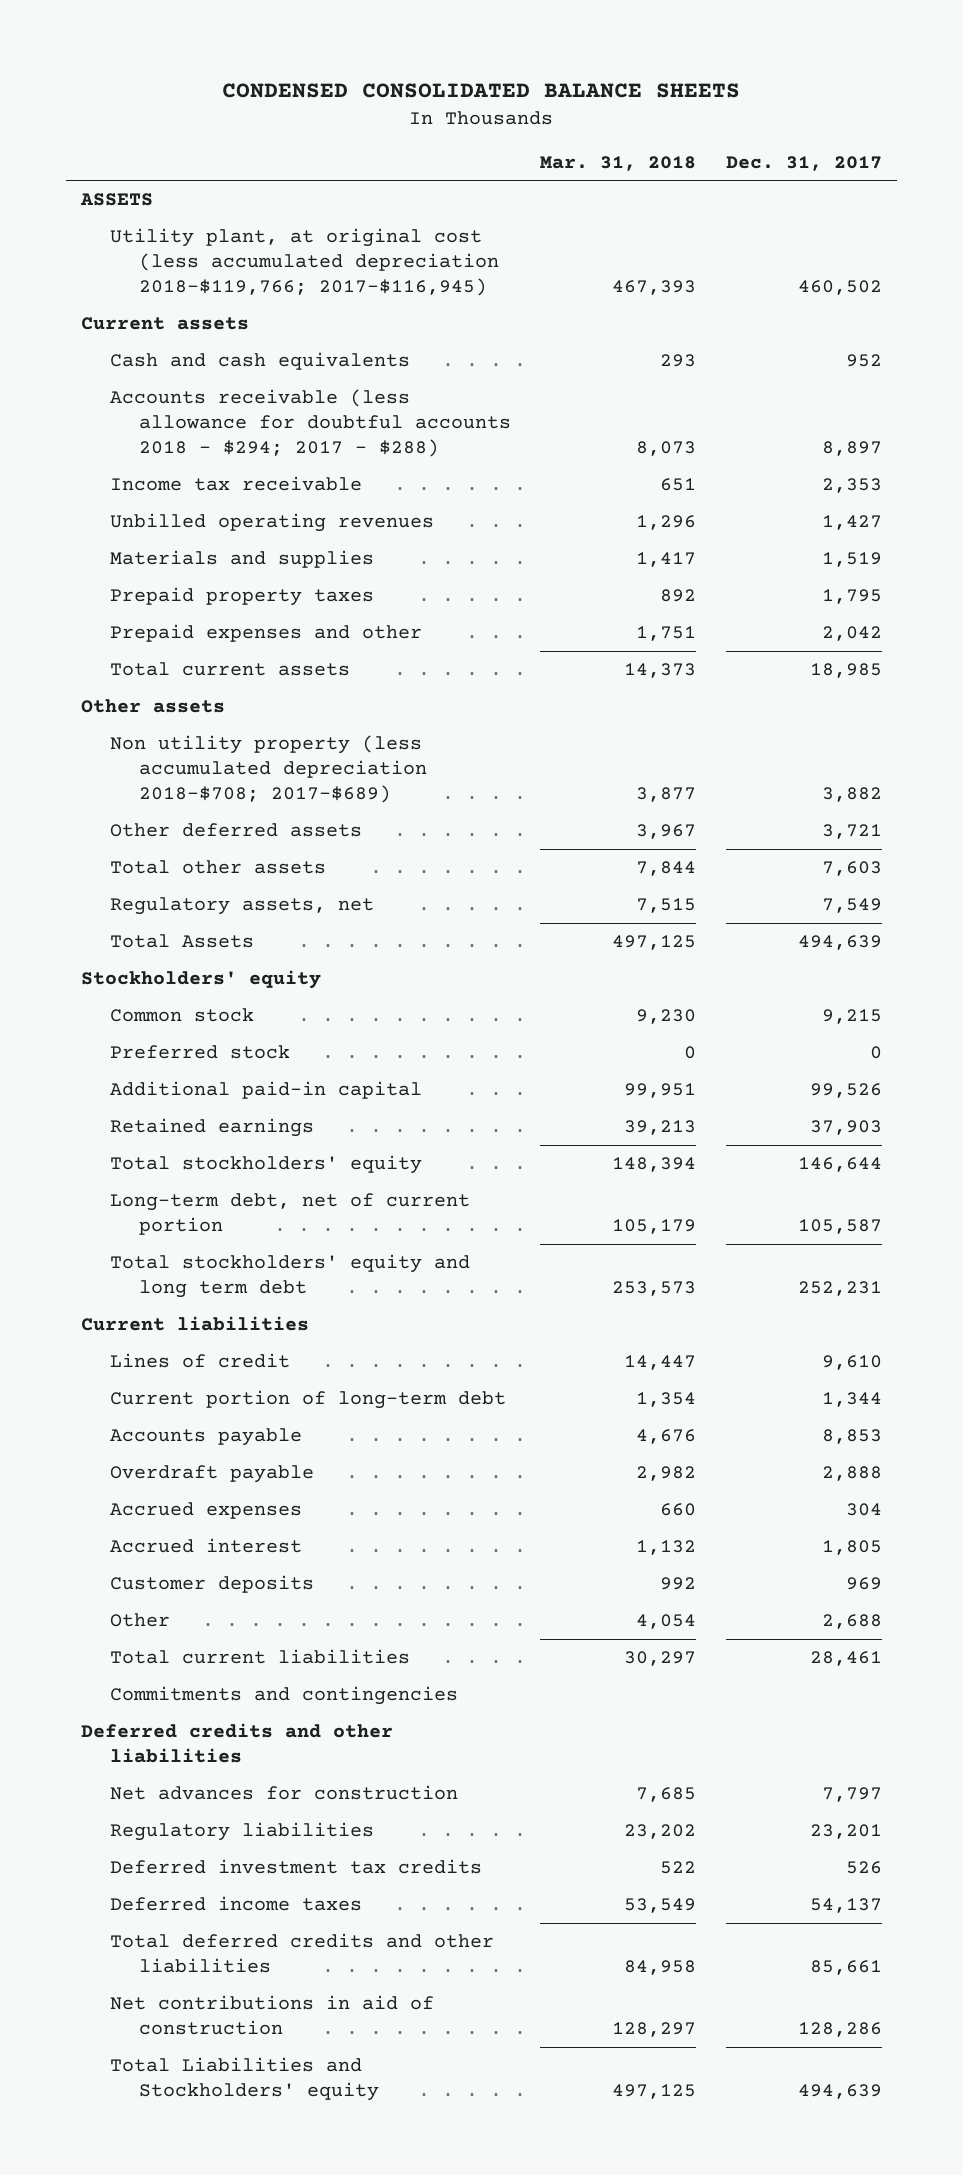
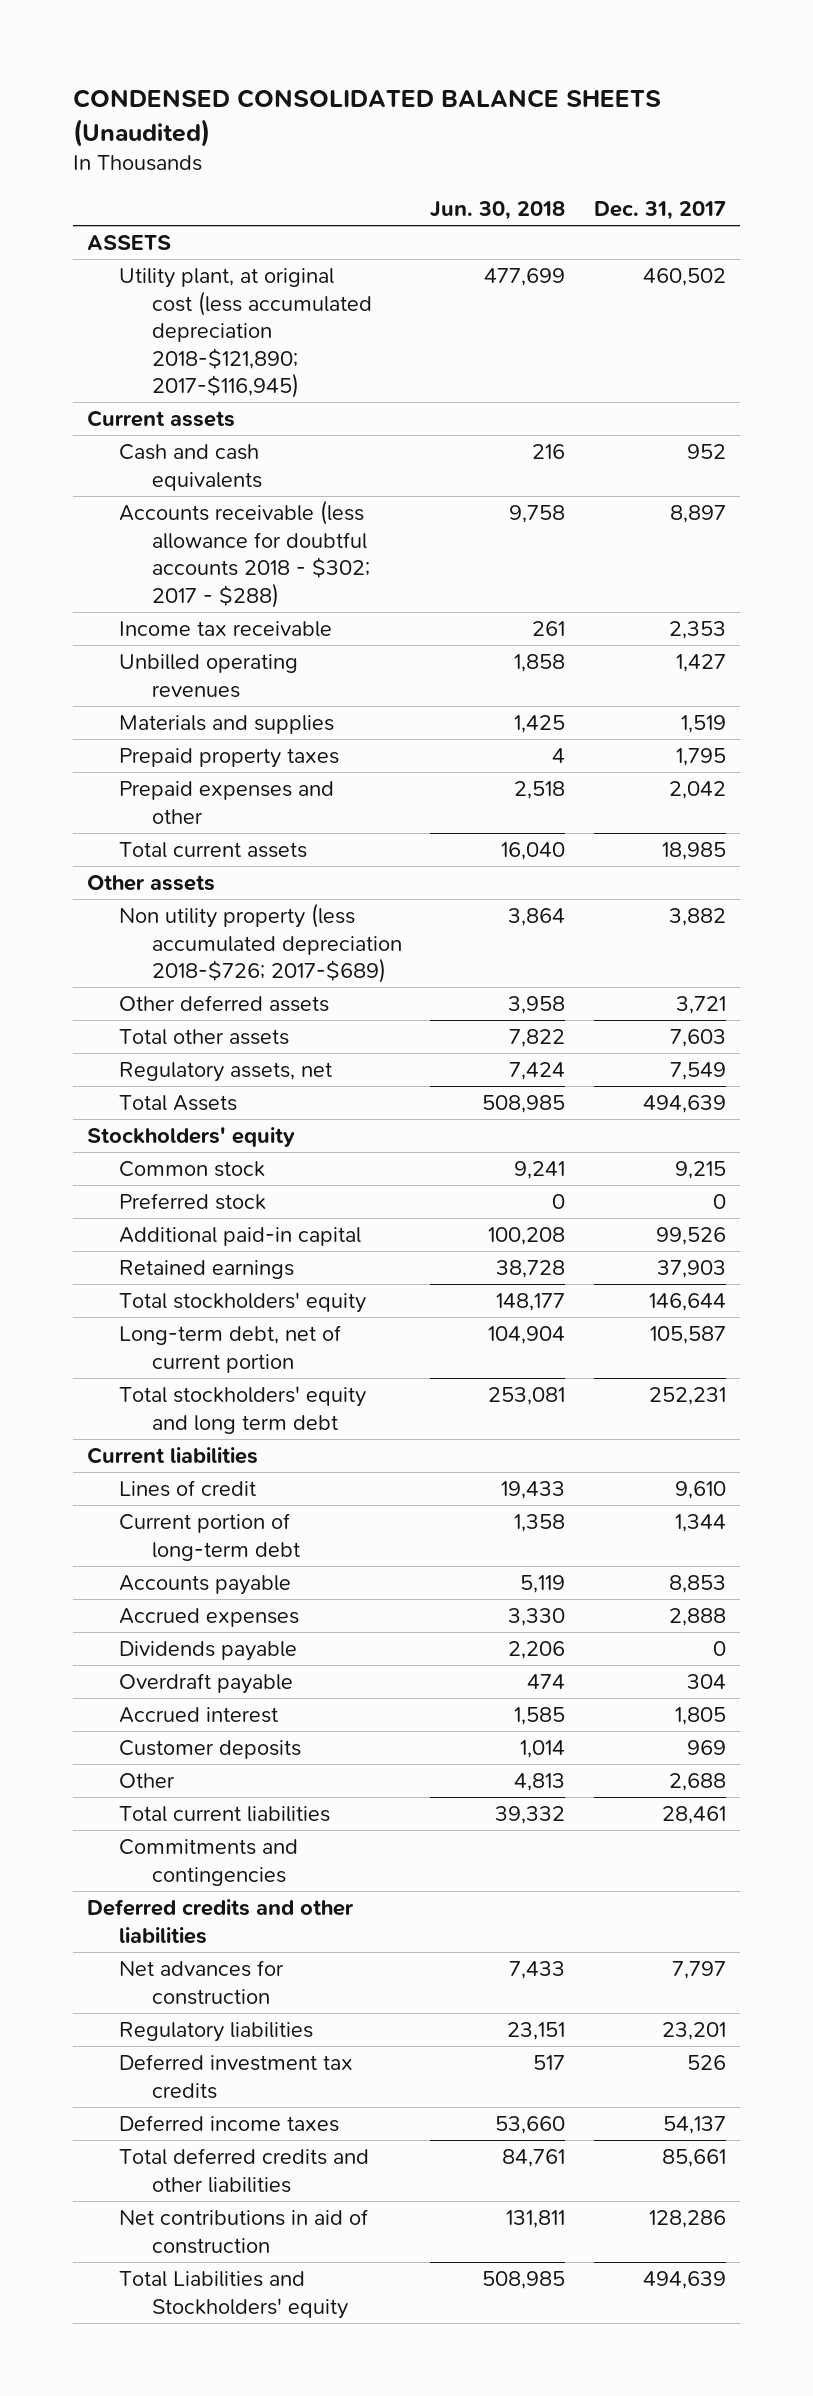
- CONDENSED CONSOLIDATED BALANCE SHEETS
+ CONDENSED CONSOLIDATED BALANCE SHEETS (Unaudited)
- | Mar. 31, 2018 | Dec. 31, 2017
+ | Jun. 30, 2018 | Dec. 31, 2017
- Utility plant, at original cost (less accumulated depreciation 2018-$119,766; 2017-$116,945) | 467,393 | 460,502
+ Utility plant, at original cost (less accumulated depreciation 2018-$121,890; 2017-$116,945) | 477,699 | 460,502
- Accounts receivable (less allowance for doubtful accounts 2018 - $294; 2017 - $288) | 8,073 | 8,897
+ Accounts receivable (less allowance for doubtful accounts 2018 - $302; 2017 - $288) | 9,758 | 8,897
- Non utility property (less accumulated depreciation 2018-$708; 2017-$689) | 3,877 | 3,882
+ Non utility property (less accumulated depreciation 2018-$726; 2017-$689) | 3,864 | 3,882
- Overdraft payable | 2,982 | 2,888
- Accrued expenses | 660 | 304
+ Accrued expenses | 3,330 | 2,888
+ Dividends payable | 2,206 | 0
+ Overdraft payable | 474 | 304

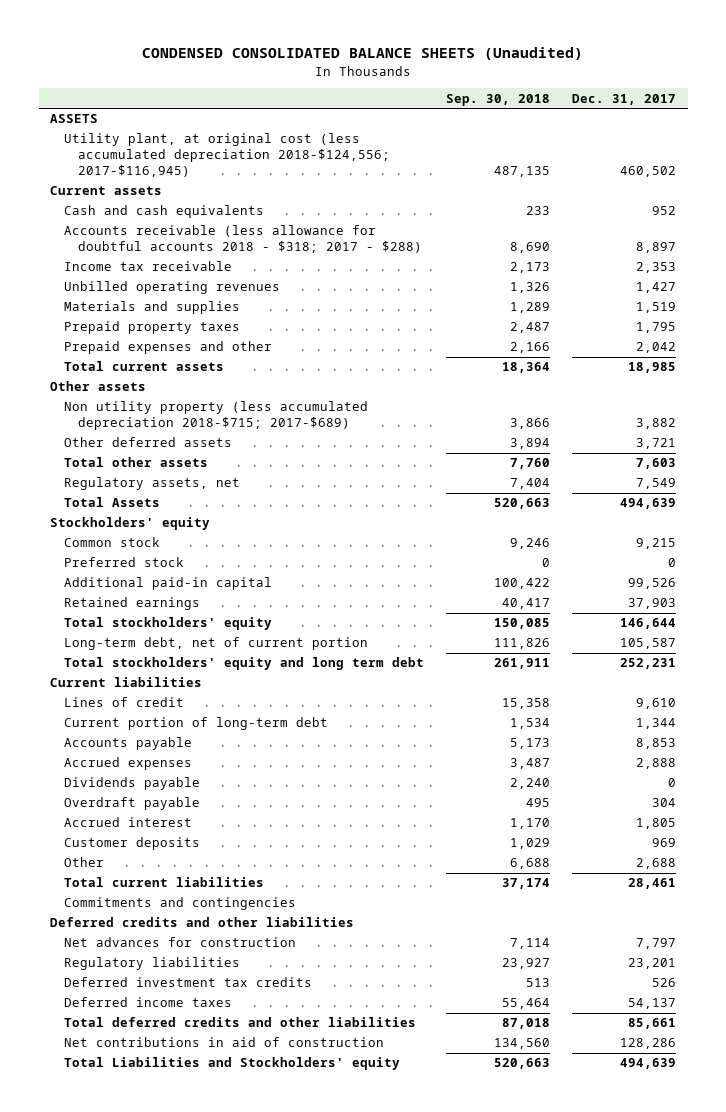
- | Jun. 30, 2018 | Dec. 31, 2017
+ | Sep. 30, 2018 | Dec. 31, 2017
- Utility plant, at original cost (less accumulated depreciation 2018-$121,890; 2017-$116,945) | 477,699 | 460,502
+ Utility plant, at original cost (less accumulated depreciation 2018-$124,556; 2017-$116,945) | 487,135 | 460,502
- Accounts receivable (less allowance for doubtful accounts 2018 - $302; 2017 - $288) | 9,758 | 8,897
+ Accounts receivable (less allowance for doubtful accounts 2018 - $318; 2017 - $288) | 8,690 | 8,897
- Non utility property (less accumulated depreciation 2018-$726; 2017-$689) | 3,864 | 3,882
+ Non utility property (less accumulated depreciation 2018-$715; 2017-$689) | 3,866 | 3,882

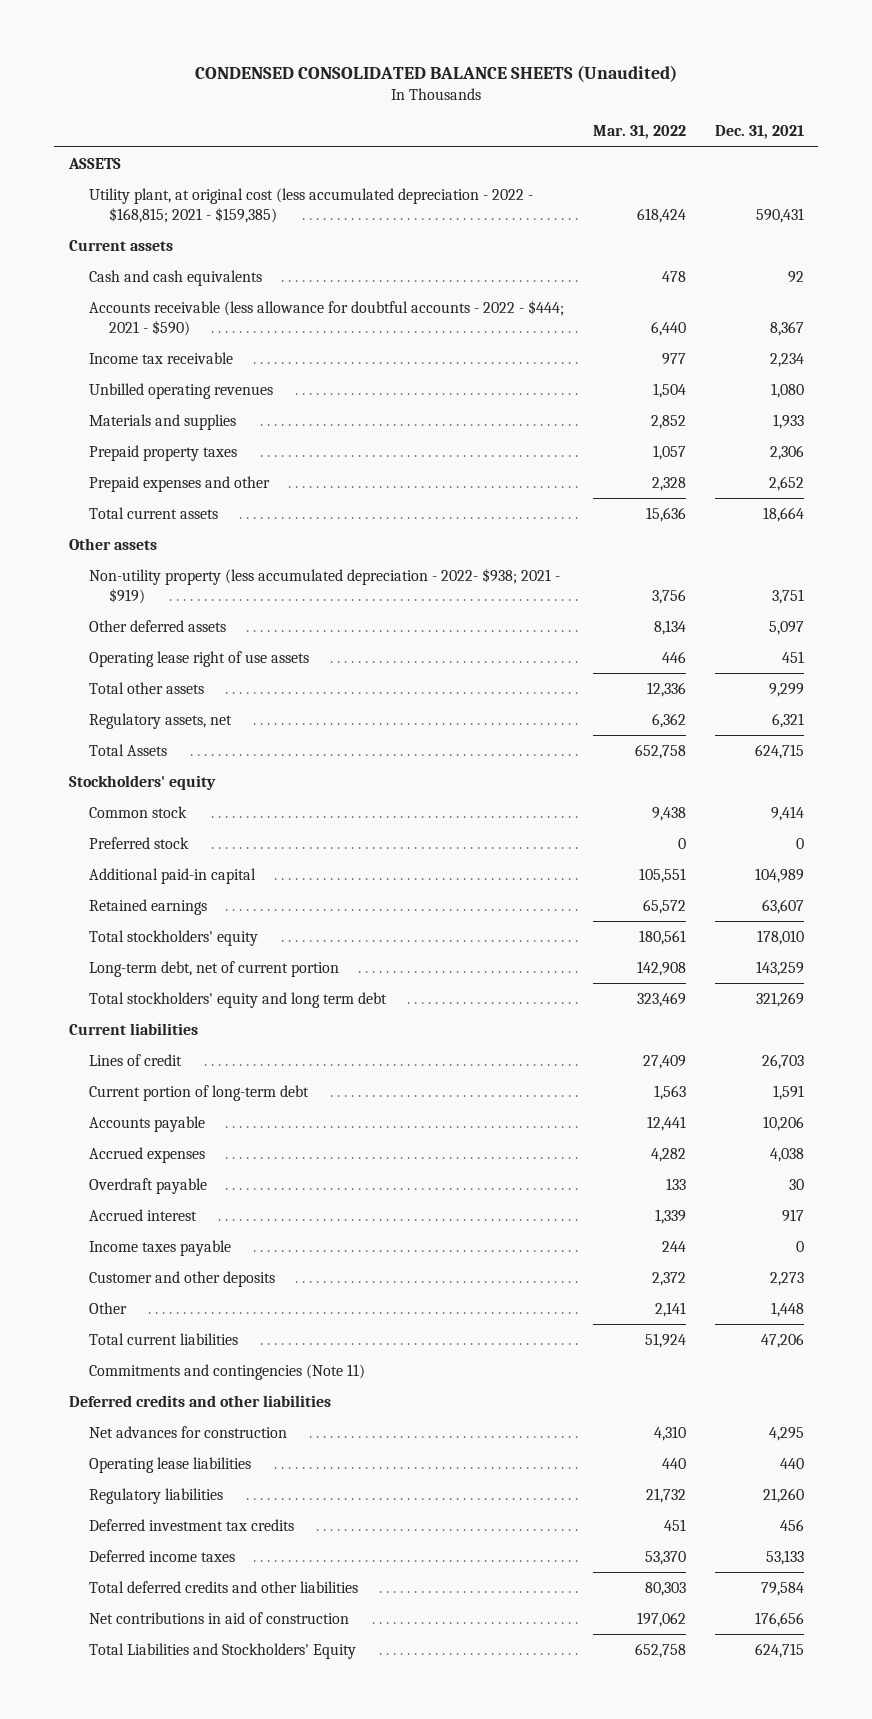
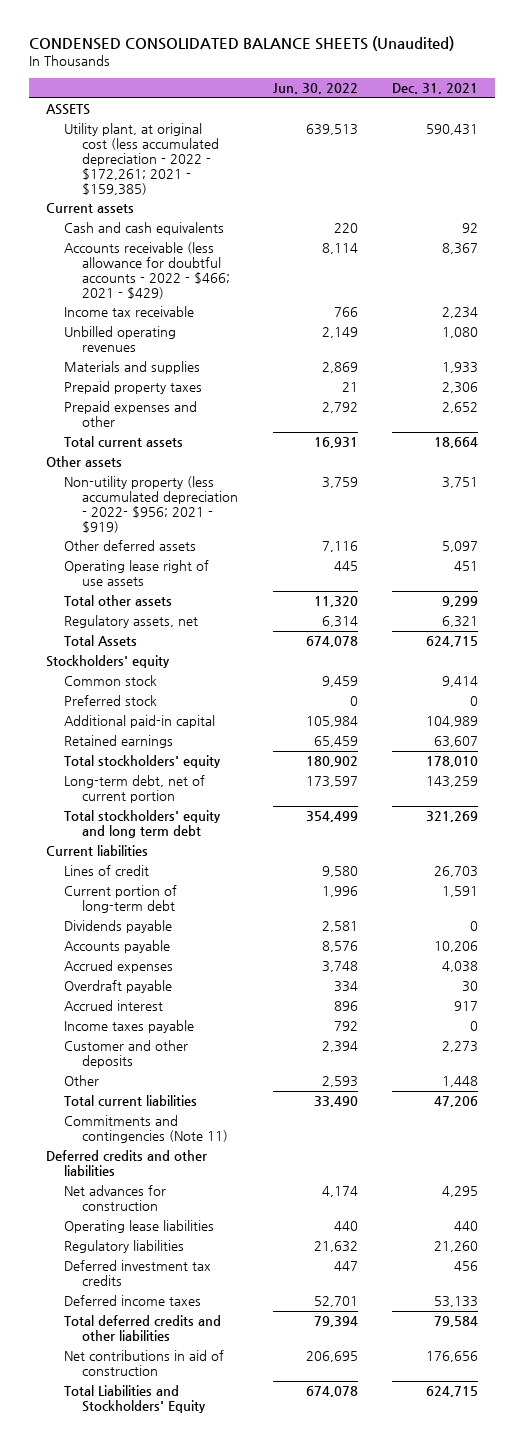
- | Mar. 31, 2022 | Dec. 31, 2021
+ | Jun. 30, 2022 | Dec. 31, 2021
- Utility plant, at original cost (less accumulated depreciation - 2022 - $168,815; 2021 - $159,385) | 618,424 | 590,431
+ Utility plant, at original cost (less accumulated depreciation - 2022 - $172,261; 2021 - $159,385) | 639,513 | 590,431
- Accounts receivable (less allowance for doubtful accounts - 2022 - $444; 2021 - $590) | 6,440 | 8,367
+ Accounts receivable (less allowance for doubtful accounts - 2022 - $466; 2021 - $429) | 8,114 | 8,367
- Non-utility property (less accumulated depreciation - 2022- $938; 2021 - $919) | 3,756 | 3,751
+ Non-utility property (less accumulated depreciation - 2022- $956; 2021 - $919) | 3,759 | 3,751
+ Dividends payable | 2,581 | 0

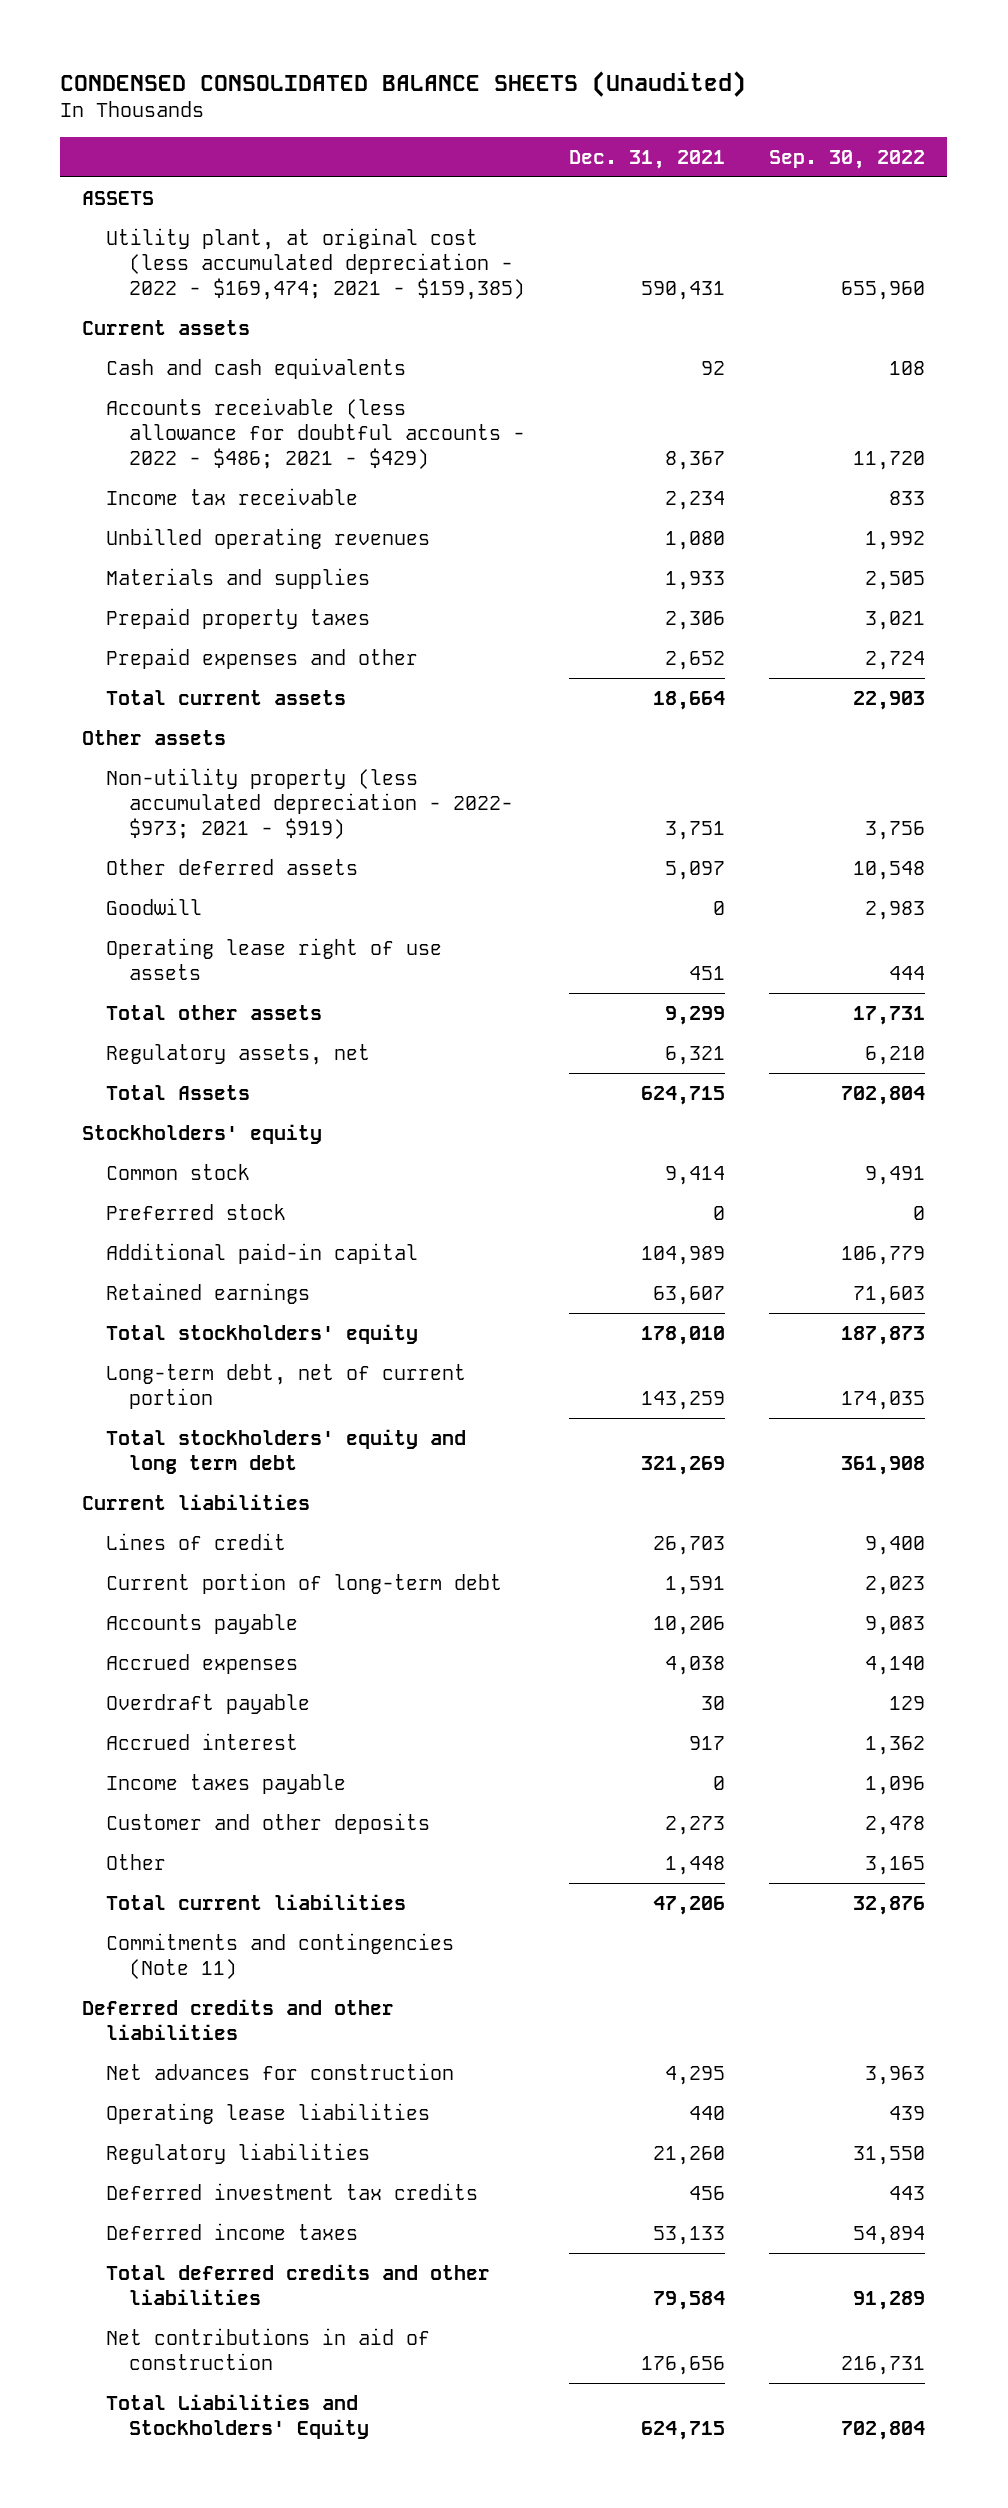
- | Jun. 30, 2022 | Dec. 31, 2021
+ | Dec. 31, 2021 | Sep. 30, 2022
- Utility plant, at original cost (less accumulated depreciation - 2022 - $172,261; 2021 - $159,385) | 639,513 | 590,431
+ Utility plant, at original cost (less accumulated depreciation - 2022 - $169,474; 2021 - $159,385) | 590,431 | 655,960
- Accounts receivable (less allowance for doubtful accounts - 2022 - $466; 2021 - $429) | 8,114 | 8,367
+ Accounts receivable (less allowance for doubtful accounts - 2022 - $486; 2021 - $429) | 8,367 | 11,720
- Non-utility property (less accumulated depreciation - 2022- $956; 2021 - $919) | 3,759 | 3,751
+ Non-utility property (less accumulated depreciation - 2022- $973; 2021 - $919) | 3,751 | 3,756
+ Goodwill | 0 | 2,983
- Dividends payable | 2,581 | 0

